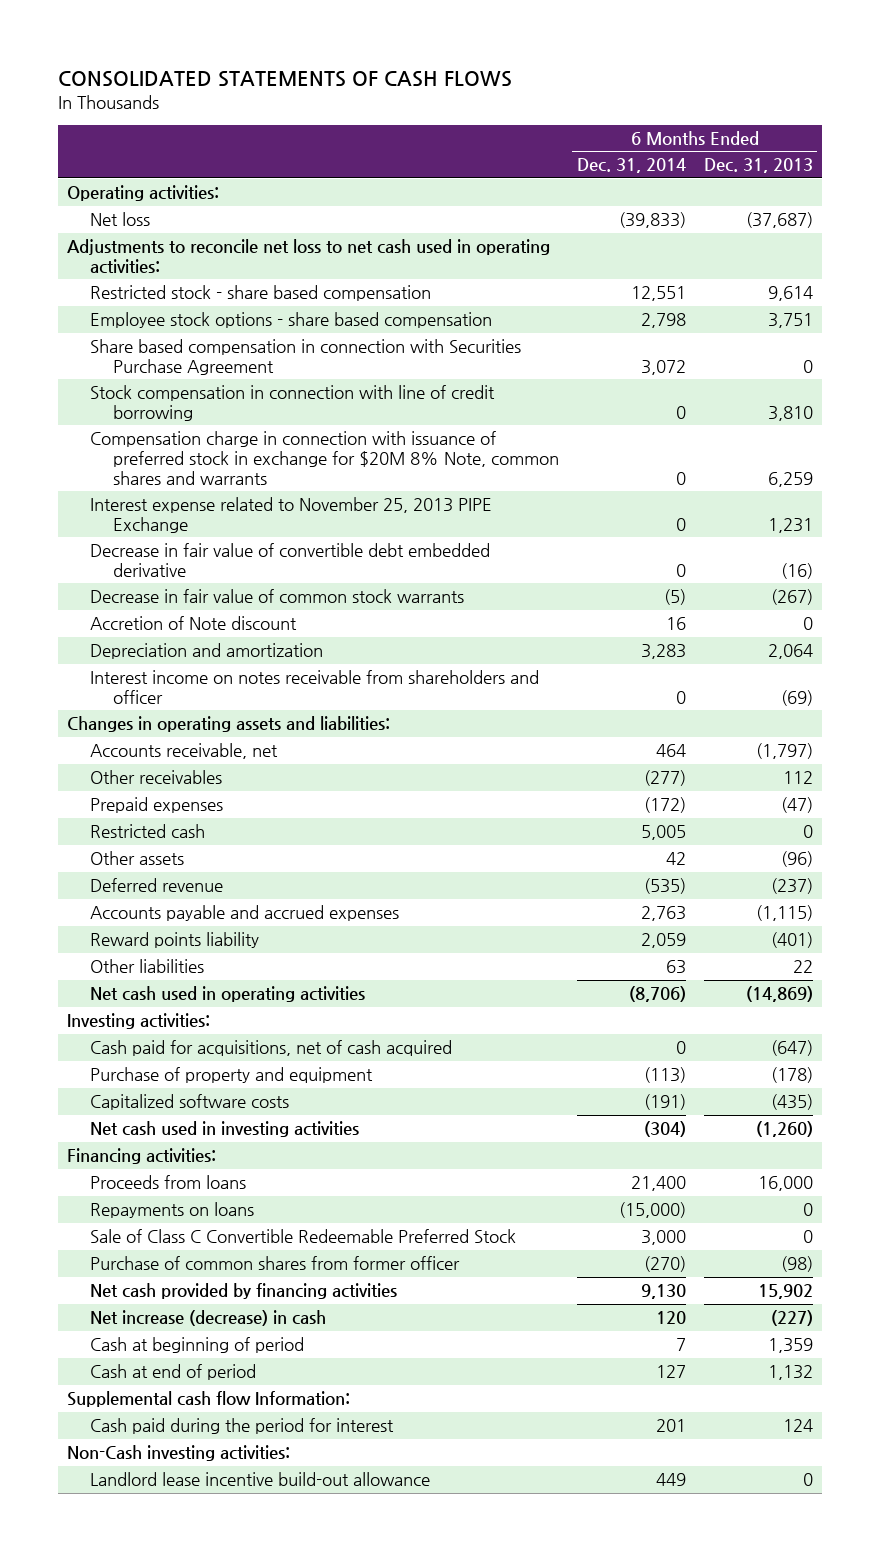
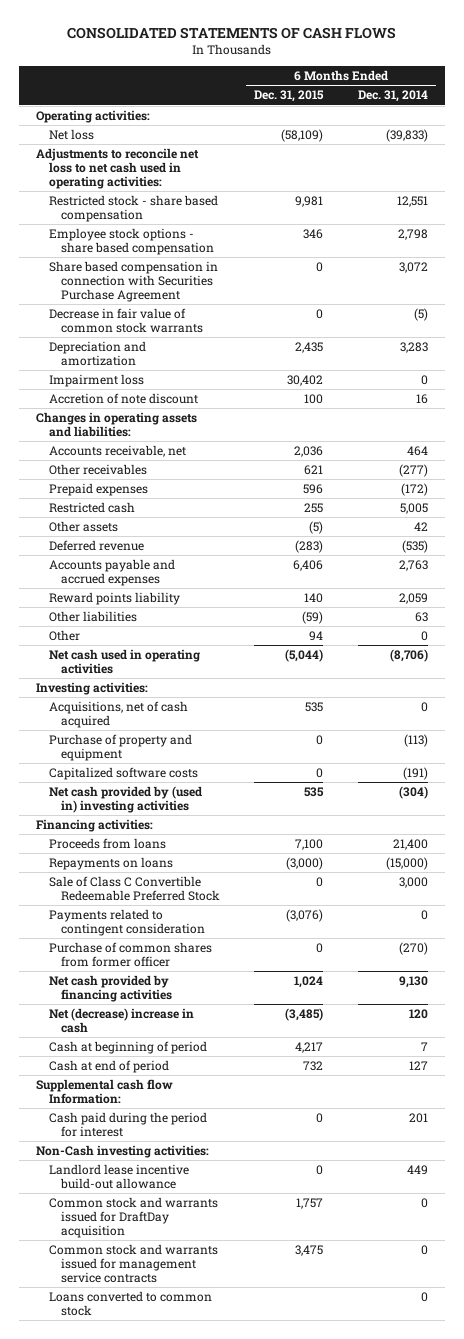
- | 6 Months Ended Dec. 31, 2014 | 6 Months Ended Dec. 31, 2013
+ | 6 Months Ended Dec. 31, 2015 | 6 Months Ended Dec. 31, 2014
- Stock compensation in connection with line of credit borrowing | 0 | 3,810
- Compensation charge in connection with issuance of preferred stock in exchange for $20M 8% Note, common shares and warrants | 0 | 6,259
- Interest expense related to November 25, 2013 PIPE Exchange | 0 | 1,231
- Decrease in fair value of convertible debt embedded derivative | 0 | (16)
- Accretion of Note discount | 16 | 0
- Interest income on notes receivable from shareholders and officer | 0 | (69)
+ Impairment loss | 30,402 | 0
+ Accretion of note discount | 100 | 16
+ Other | 94 | 0
- Cash paid for acquisitions, net of cash acquired | 0 | (647)
+ Acquisitions, net of cash acquired | 535 | 0
- Net cash used in investing activities | (304) | (1,260)
+ Net cash provided by (used in) investing activities | 535 | (304)
+ Payments related to contingent consideration | (3,076) | 0
- Net increase (decrease) in cash | 120 | (227)
+ Net (decrease) increase in cash | (3,485) | 120
+ Common stock and warrants issued for DraftDay acquisition | 1,757 | 0
+ Common stock and warrants issued for management service contracts | 3,475 | 0
+ Loans converted to common stock | | 0

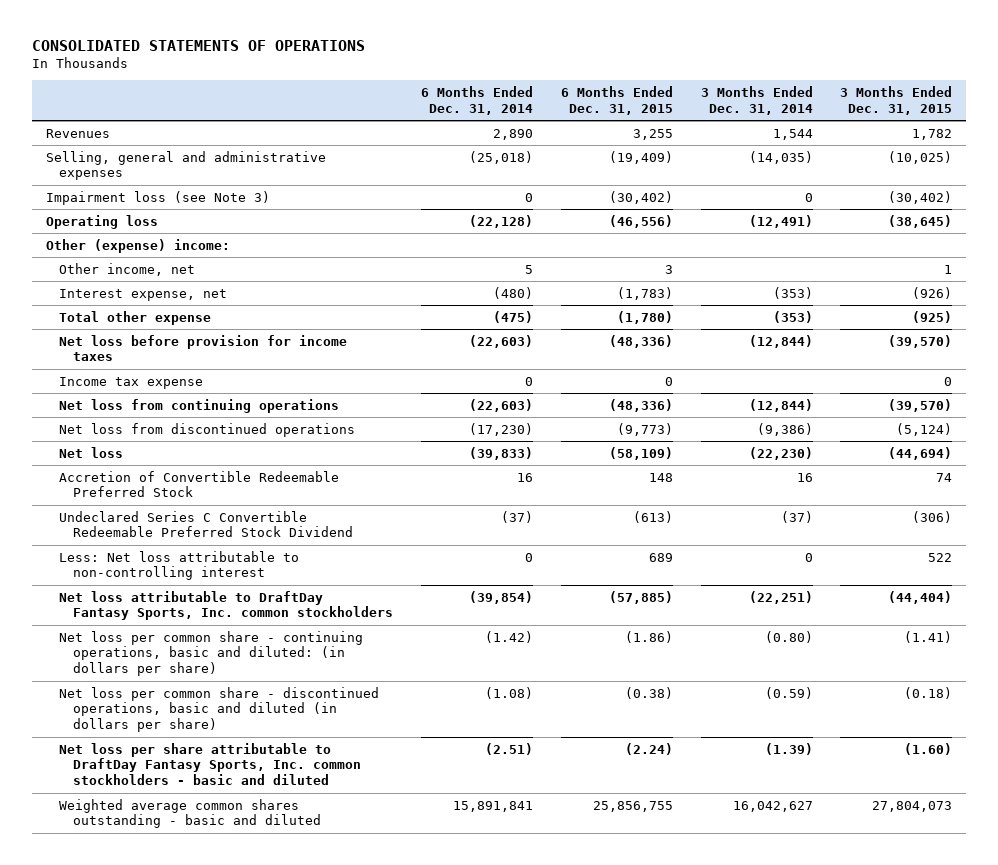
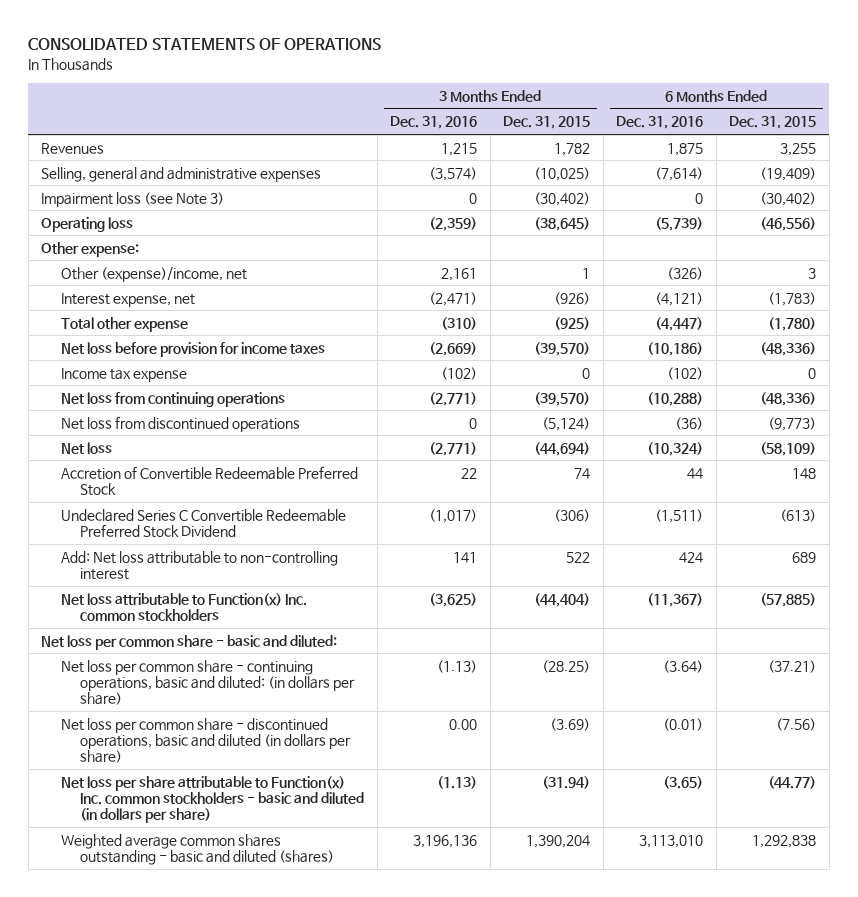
- | 6 Months Ended Dec. 31, 2014 | 6 Months Ended Dec. 31, 2015 | 3 Months Ended Dec. 31, 2014 | 3 Months Ended Dec. 31, 2015
+ | 3 Months Ended Dec. 31, 2016 | 3 Months Ended Dec. 31, 2015 | 6 Months Ended Dec. 31, 2016 | 6 Months Ended Dec. 31, 2015
- Other (expense) income:
- Other income, net | 5 | 3 | | 1
+ Other expense:
+ Other (expense)/income, net | 2,161 | 1 | (326) | 3
- Less: Net loss attributable to non-controlling interest | 0 | 689 | 0 | 522
- Net loss attributable to DraftDay Fantasy Sports, Inc. common stockholders | (39,854) | (57,885) | (22,251) | (44,404)
- Net loss per common share - continuing operations, basic and diluted: (in dollars per share) | (1.42) | (1.86) | (0.80) | (1.41)
- Net loss per common share - discontinued operations, basic and diluted (in dollars per share) | (1.08) | (0.38) | (0.59) | (0.18)
- Net loss per share attributable to DraftDay Fantasy Sports, Inc. common stockholders - basic and diluted | (2.51) | (2.24) | (1.39) | (1.60)
- Weighted average common shares outstanding - basic and diluted | 15,891,841 | 25,856,755 | 16,042,627 | 27,804,073
+ Add: Net loss attributable to non-controlling interest | 141 | 522 | 424 | 689
+ Net loss attributable to Function(x) Inc. common stockholders | (3,625) | (44,404) | (11,367) | (57,885)
+ Net loss per common share - basic and diluted:
+ Net loss per common share - continuing operations, basic and diluted: (in dollars per share) | (1.13) | (28.25) | (3.64) | (37.21)
+ Net loss per common share - discontinued operations, basic and diluted (in dollars per share) | 0.00 | (3.69) | (0.01) | (7.56)
+ Net loss per share attributable to Function(x) Inc. common stockholders - basic and diluted (in dollars per share) | (1.13) | (31.94) | (3.65) | (44.77)
+ Weighted average common shares outstanding - basic and diluted (shares) | 3,196,136 | 1,390,204 | 3,113,010 | 1,292,838

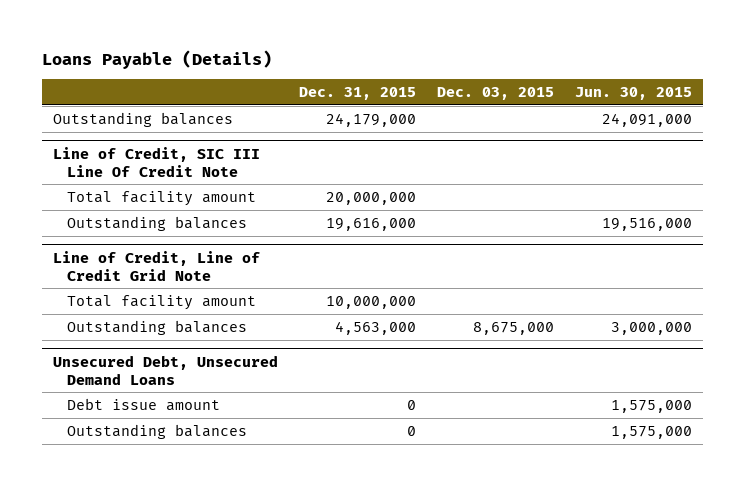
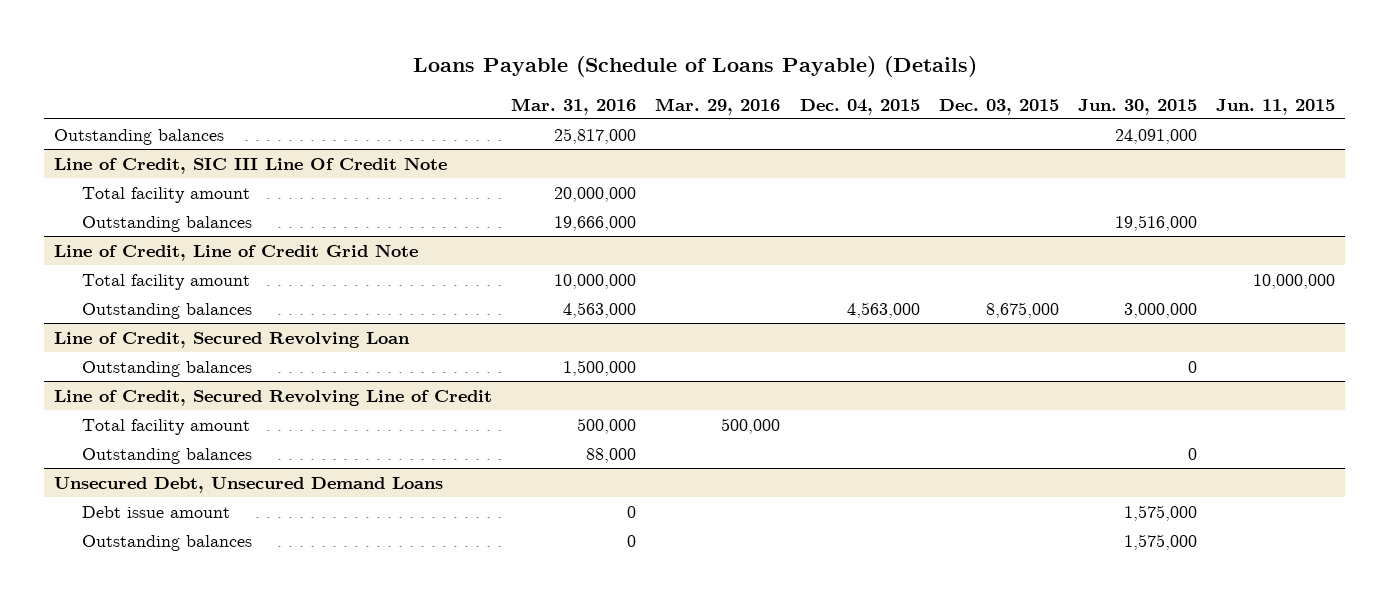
- Loans Payable (Details)
+ Loans Payable (Schedule of Loans Payable) (Details)
- | Dec. 31, 2015 | Dec. 03, 2015 | Jun. 30, 2015
+ | Mar. 31, 2016 | Mar. 29, 2016 | Dec. 04, 2015 | Dec. 03, 2015 | Jun. 30, 2015 | Jun. 11, 2015
+ Line of Credit, Secured Revolving Loan
+ Outstanding balances | 1,500,000 | | | | 0 |
+ Line of Credit, Secured Revolving Line of Credit
+ Total facility amount | 500,000 | 500,000 | | | |
+ Outstanding balances | 88,000 | | | | 0 |

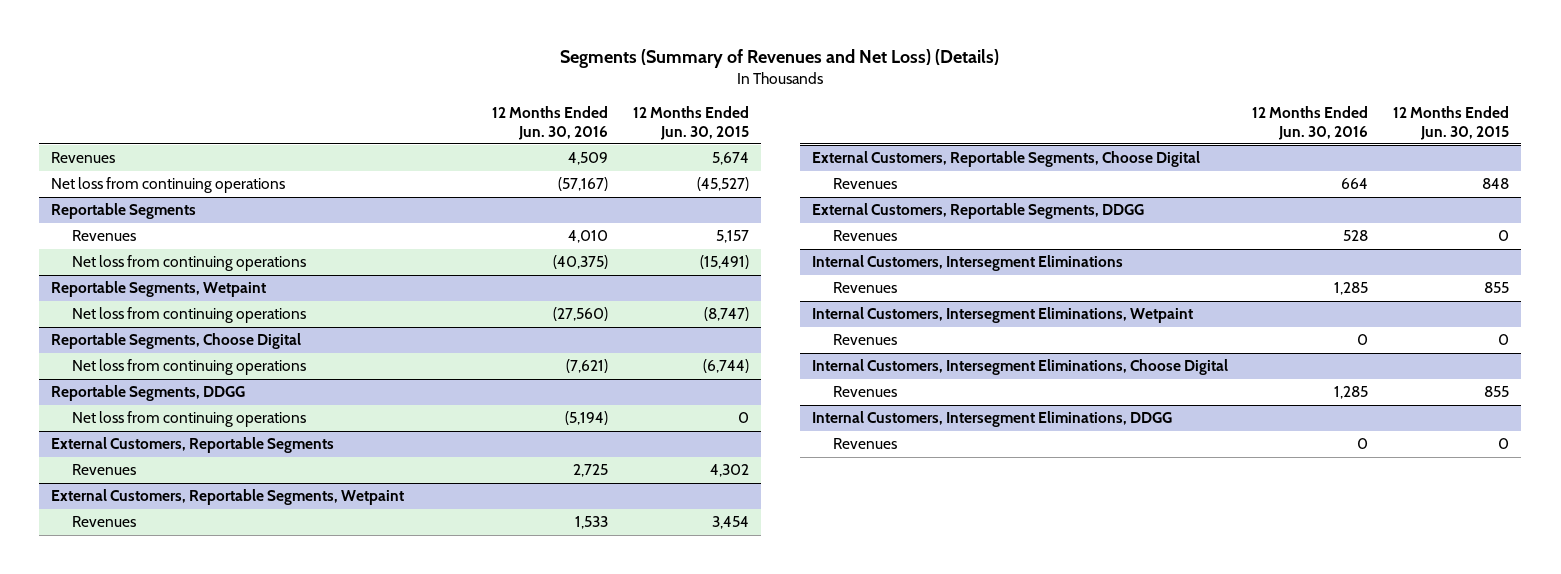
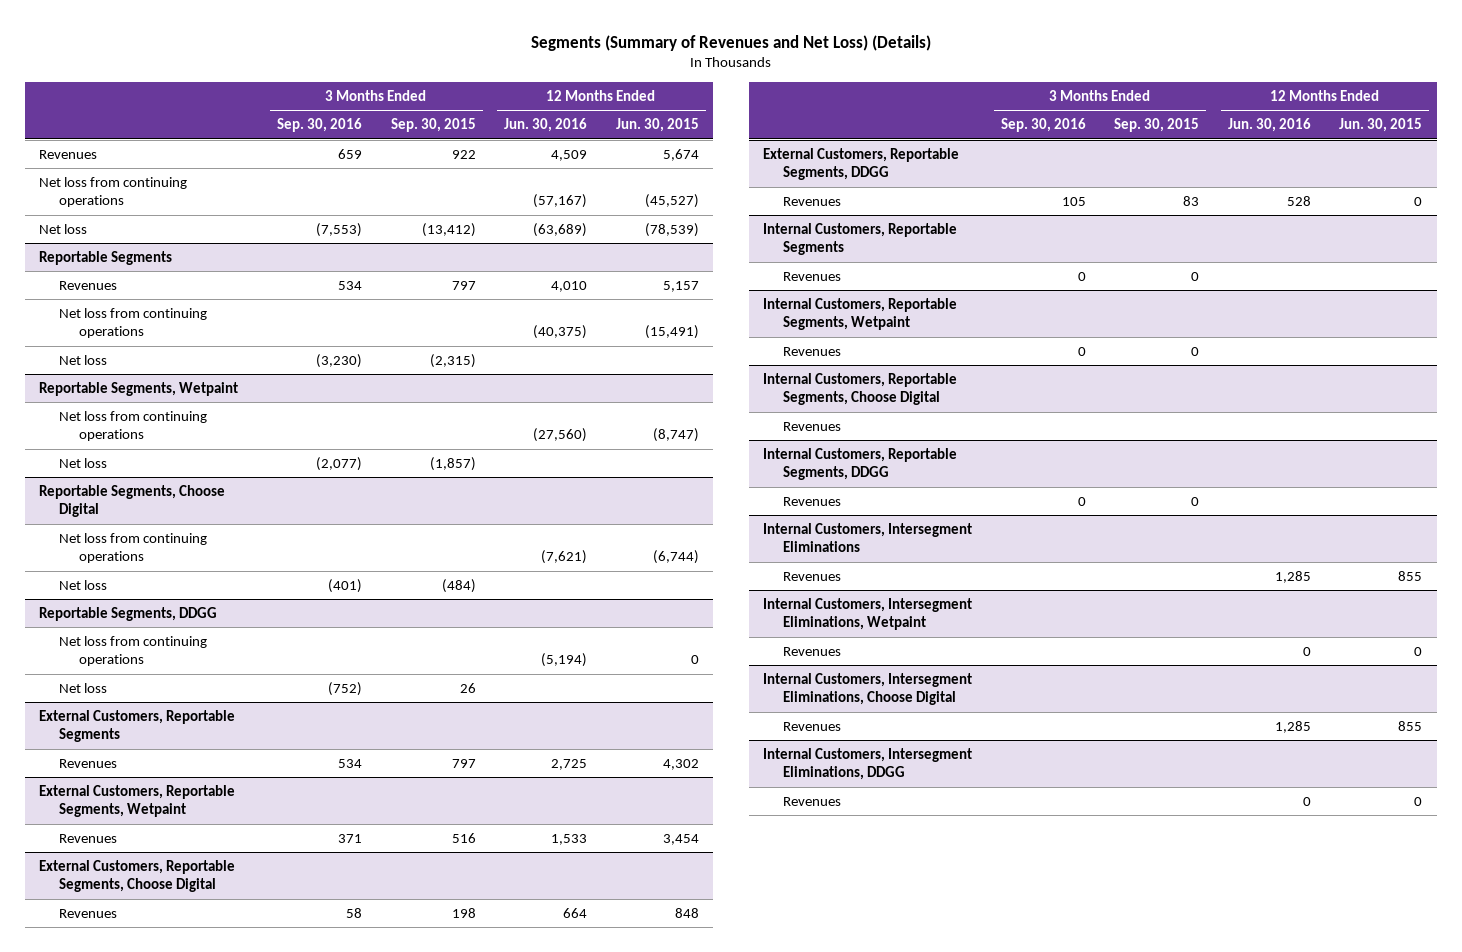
- | 12 Months Ended Jun. 30, 2016 | 12 Months Ended Jun. 30, 2015
+ | 3 Months Ended Sep. 30, 2016 | 3 Months Ended Sep. 30, 2015 | 12 Months Ended Jun. 30, 2016 | 12 Months Ended Jun. 30, 2015
+ Net loss | (7,553) | (13,412) | (63,689) | (78,539)
@ Reportable Segments
+ Net loss | (3,230) | (2,315) | |
@ Reportable Segments, Wetpaint
+ Net loss | (2,077) | (1,857) | |
@ Reportable Segments, Choose Digital
+ Net loss | (401) | (484) | |
@ Reportable Segments, DDGG
+ Net loss | (752) | 26 | |
+ Internal Customers, Reportable Segments
+ Revenues | 0 | 0 | |
+ Internal Customers, Reportable Segments, Wetpaint
+ Revenues | 0 | 0 | |
+ Internal Customers, Reportable Segments, Choose Digital
+ Revenues
+ Internal Customers, Reportable Segments, DDGG
+ Revenues | 0 | 0 | |

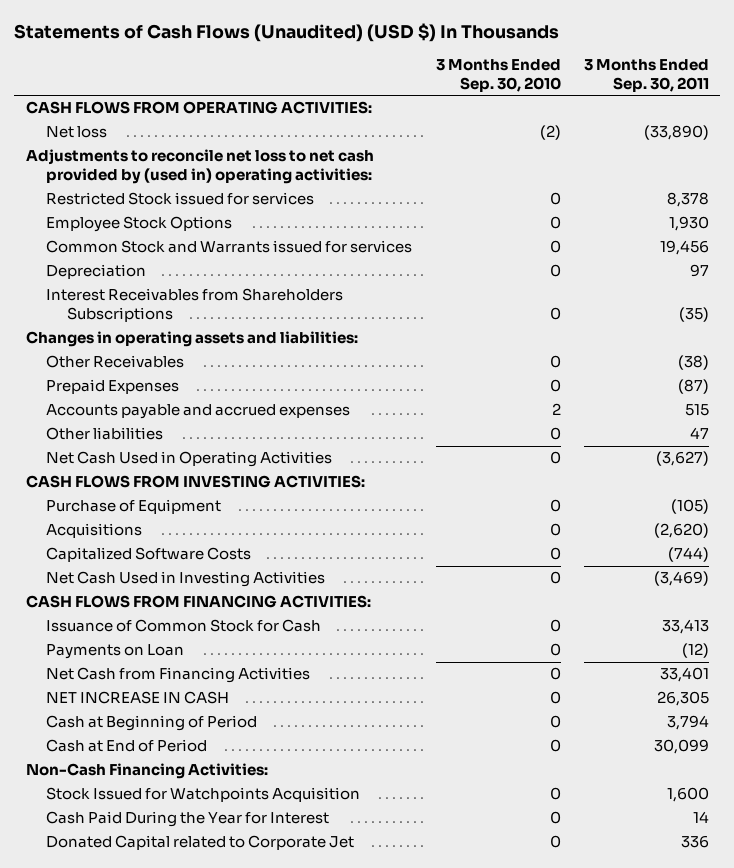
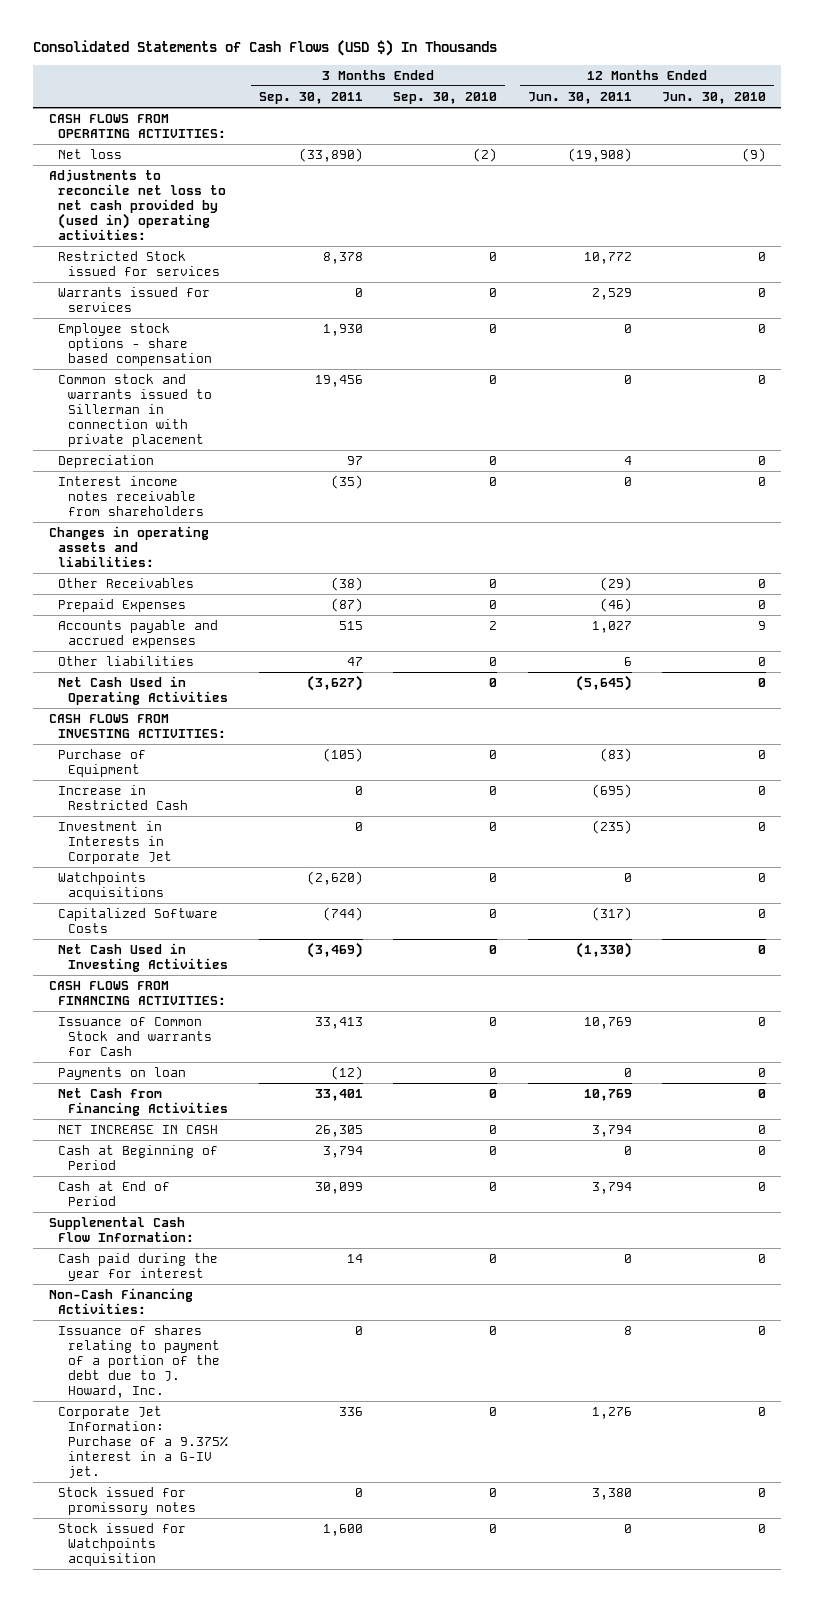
- Statements of Cash Flows (Unaudited) (USD $) In Thousands
+ Consolidated Statements of Cash Flows (USD $) In Thousands
- | 3 Months Ended Sep. 30, 2010 | 3 Months Ended Sep. 30, 2011
+ | 3 Months Ended Sep. 30, 2011 | 3 Months Ended Sep. 30, 2010 | 12 Months Ended Jun. 30, 2011 | 12 Months Ended Jun. 30, 2010
- Employee Stock Options | 0 | 1,930
- Common Stock and Warrants issued for services | 0 | 19,456
+ Warrants issued for services | 0 | 0 | 2,529 | 0
+ Employee stock options - share based compensation | 1,930 | 0 | 0 | 0
+ Common stock and warrants issued to Sillerman in connection with private placement | 19,456 | 0 | 0 | 0
- Interest Receivables from Shareholders Subscriptions | 0 | (35)
+ Interest income notes receivable from shareholders | (35) | 0 | 0 | 0
- Acquisitions | 0 | (2,620)
+ Increase in Restricted Cash | 0 | 0 | (695) | 0
+ Investment in Interests in Corporate Jet | 0 | 0 | (235) | 0
+ Watchpoints acquisitions | (2,620) | 0 | 0 | 0
- Issuance of Common Stock for Cash | 0 | 33,413
- Payments on Loan | 0 | (12)
+ Issuance of Common Stock and warrants for Cash | 33,413 | 0 | 10,769 | 0
+ Payments on loan | (12) | 0 | 0 | 0
+ Supplemental Cash Flow Information:
+ Cash paid during the year for interest | 14 | 0 | 0 | 0
- Stock Issued for Watchpoints Acquisition | 0 | 1,600
- Cash Paid During the Year for Interest | 0 | 14
- Donated Capital related to Corporate Jet | 0 | 336
+ Issuance of shares relating to payment of a portion of the debt due to J. Howard, Inc. | 0 | 0 | 8 | 0
+ Corporate Jet Information: Purchase of a 9.375% interest in a G-IV jet. | 336 | 0 | 1,276 | 0
+ Stock issued for promissory notes | 0 | 0 | 3,380 | 0
+ Stock issued for Watchpoints acquisition | 1,600 | 0 | 0 | 0

